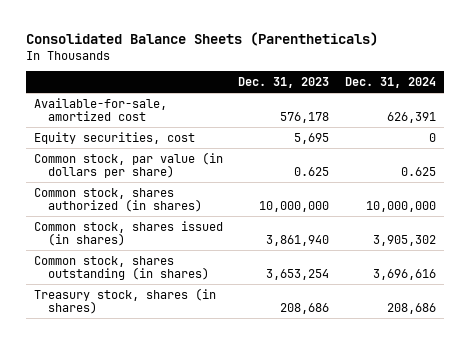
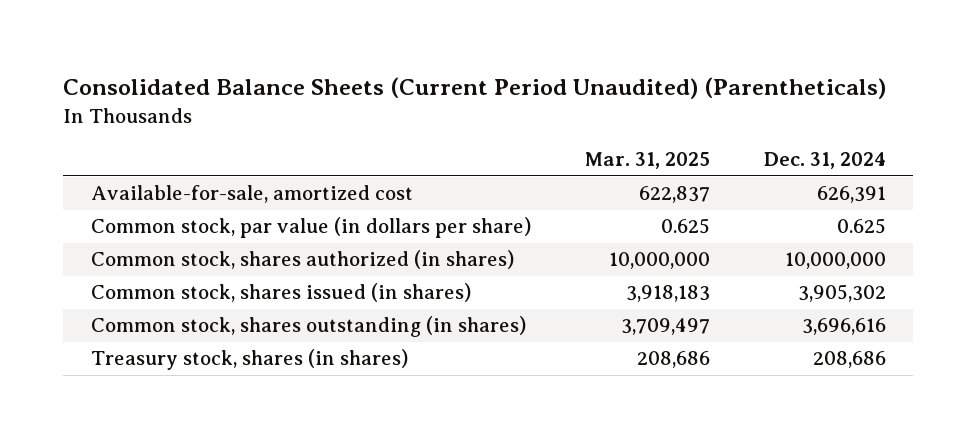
- Consolidated Balance Sheets (Parentheticals)
+ Consolidated Balance Sheets (Current Period Unaudited) (Parentheticals)
- | Dec. 31, 2023 | Dec. 31, 2024
+ | Mar. 31, 2025 | Dec. 31, 2024
- Equity securities, cost | 5,695 | 0

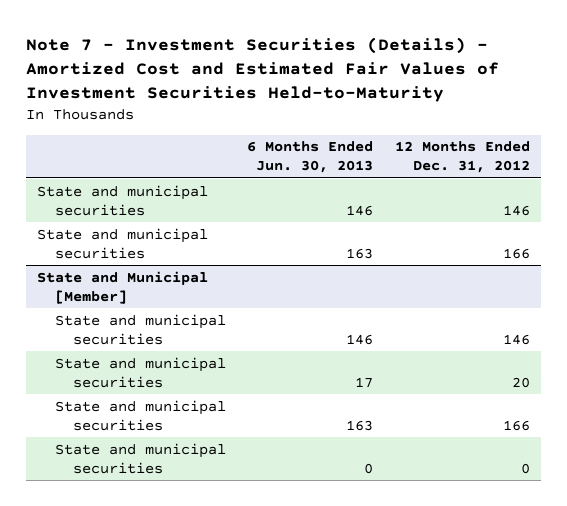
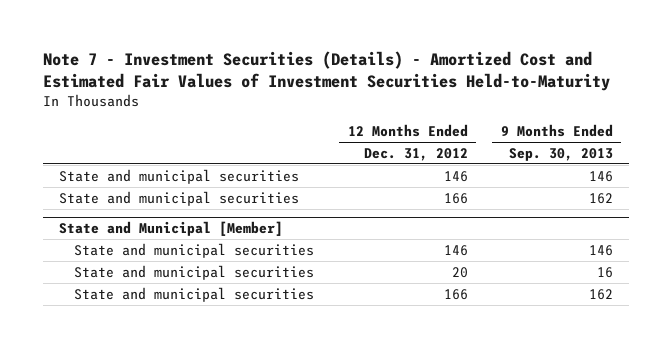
- | 6 Months Ended Jun. 30, 2013 | 12 Months Ended Dec. 31, 2012
+ | 12 Months Ended Dec. 31, 2012 | 9 Months Ended Sep. 30, 2013
@ State and Municipal [Member]
- State and municipal securities | 0 | 0

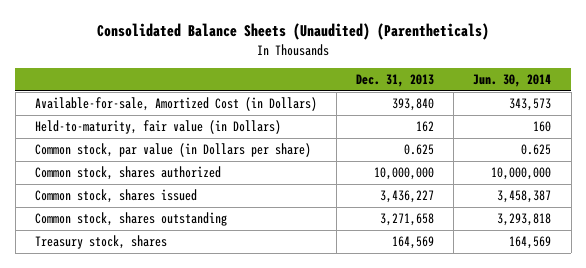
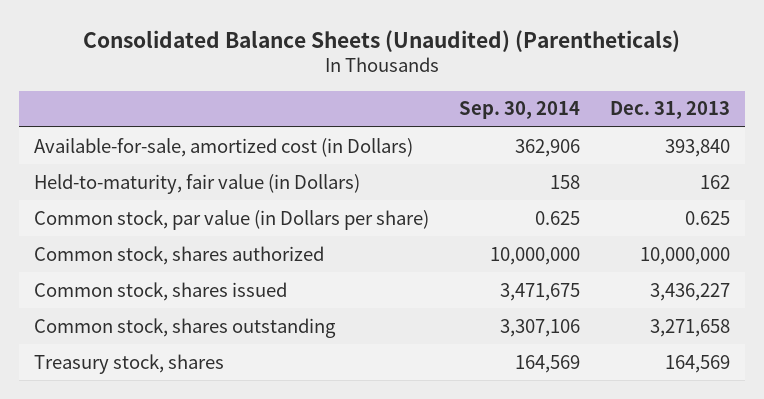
- | Dec. 31, 2013 | Jun. 30, 2014
+ | Sep. 30, 2014 | Dec. 31, 2013
- Available-for-sale, Amortized Cost (in Dollars) | 393,840 | 343,573
+ Available-for-sale, amortized cost (in Dollars) | 362,906 | 393,840

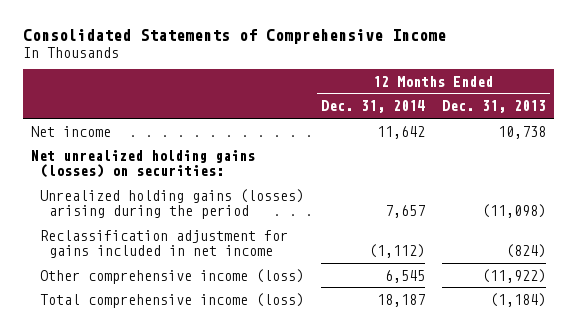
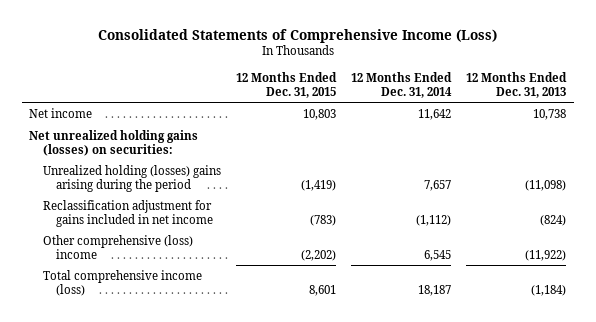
- Consolidated Statements of Comprehensive Income
+ Consolidated Statements of Comprehensive Income (Loss)
- | 12 Months Ended Dec. 31, 2014 | 12 Months Ended Dec. 31, 2013
+ | 12 Months Ended Dec. 31, 2015 | 12 Months Ended Dec. 31, 2014 | 12 Months Ended Dec. 31, 2013
- Unrealized holding gains (losses) arising during the period | 7,657 | (11,098)
+ Unrealized holding (losses) gains arising during the period | (1,419) | 7,657 | (11,098)
- Other comprehensive income (loss) | 6,545 | (11,922)
+ Other comprehensive (loss) income | (2,202) | 6,545 | (11,922)

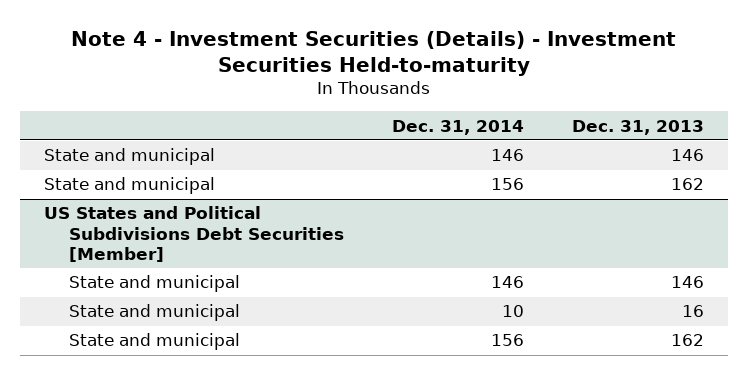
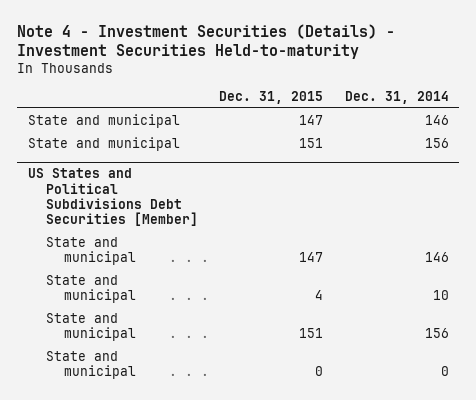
- | Dec. 31, 2014 | Dec. 31, 2013
+ | Dec. 31, 2015 | Dec. 31, 2014
@ US States and Political Subdivisions Debt Securities [Member]
+ State and municipal | 0 | 0

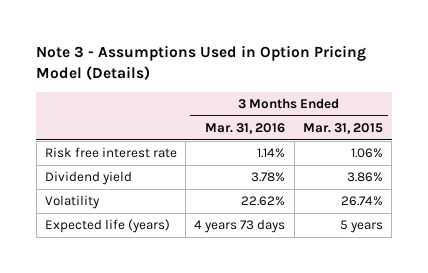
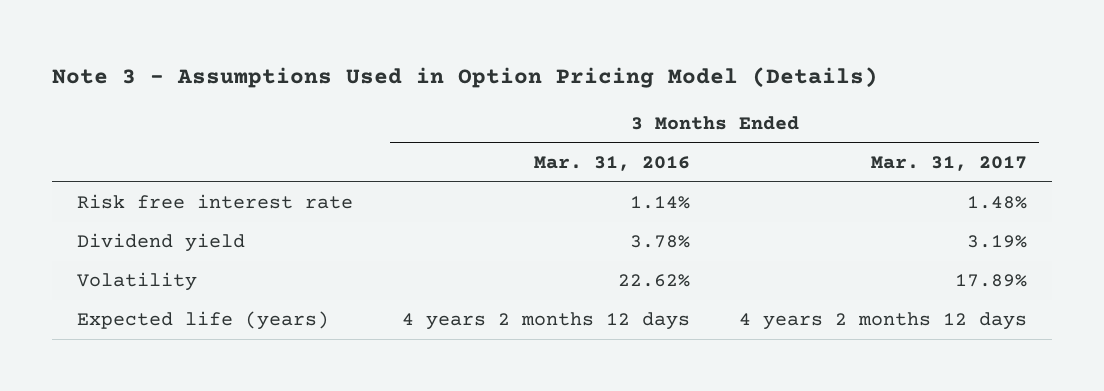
- | 3 Months Ended Mar. 31, 2016 | 3 Months Ended Mar. 31, 2015
+ | 3 Months Ended Mar. 31, 2016 | 3 Months Ended Mar. 31, 2017
- Expected life (years) | 4 years 73 days | 5 years
+ Expected life (years) | 4 years 2 months 12 days | 4 years 2 months 12 days

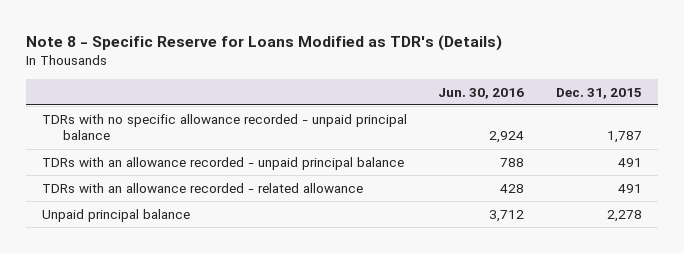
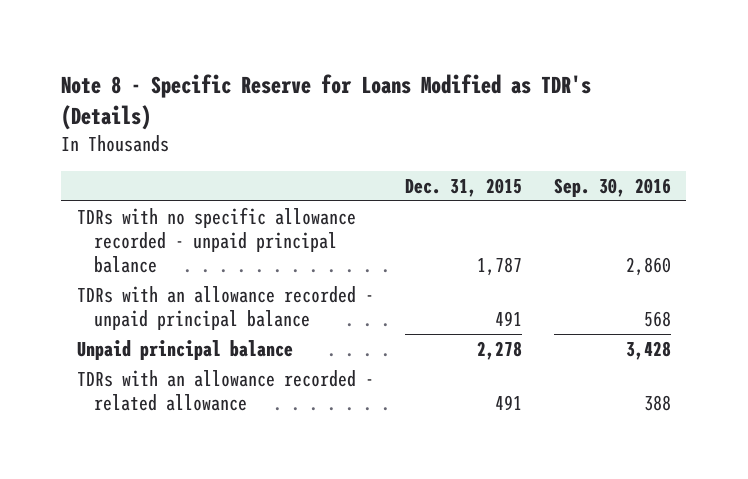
- | Jun. 30, 2016 | Dec. 31, 2015
+ | Dec. 31, 2015 | Sep. 30, 2016
moved down: TDRs with an allowance recorded - related allowance | 491 | 388

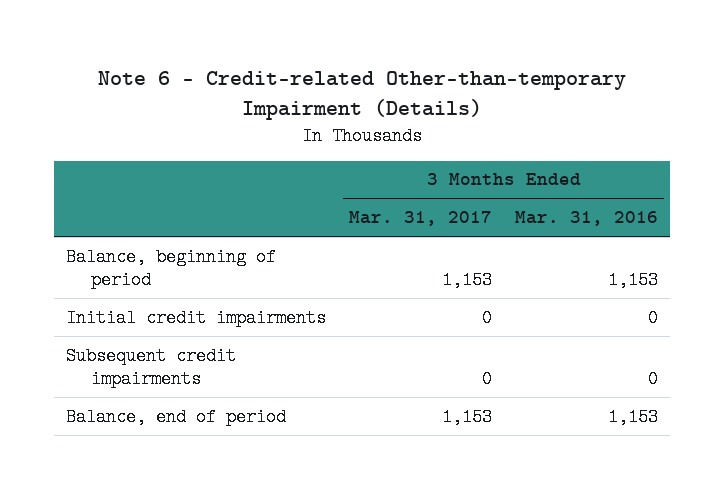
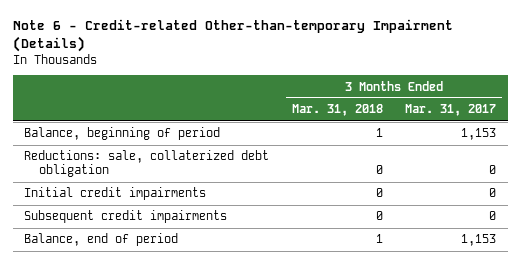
- | 3 Months Ended Mar. 31, 2017 | 3 Months Ended Mar. 31, 2016
+ | 3 Months Ended Mar. 31, 2018 | 3 Months Ended Mar. 31, 2017
+ Reductions: sale, collaterized debt obligation | 0 | 0

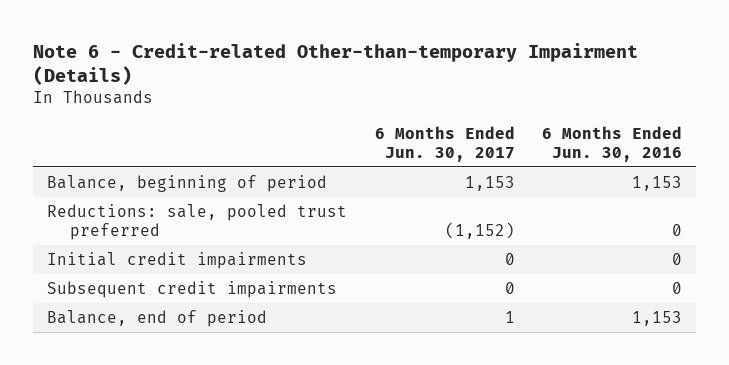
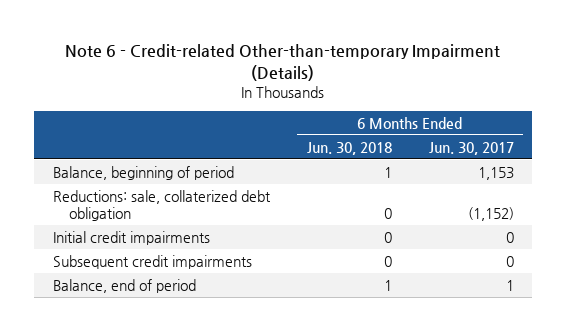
- | 6 Months Ended Jun. 30, 2017 | 6 Months Ended Jun. 30, 2016
+ | 6 Months Ended Jun. 30, 2018 | 6 Months Ended Jun. 30, 2017
- Reductions: sale, pooled trust preferred | (1,152) | 0
+ Reductions: sale, collaterized debt obligation | 0 | (1,152)

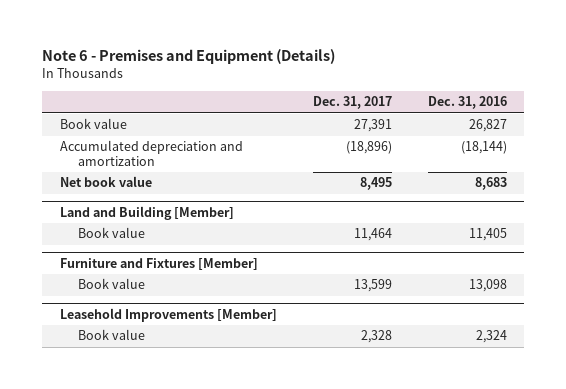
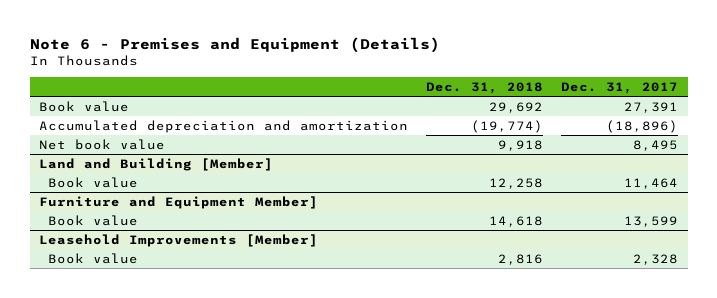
- | Dec. 31, 2017 | Dec. 31, 2016
+ | Dec. 31, 2018 | Dec. 31, 2017
- Furniture and Fixtures [Member]
+ Furniture and Equipment Member]

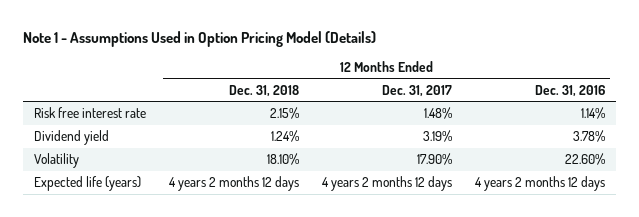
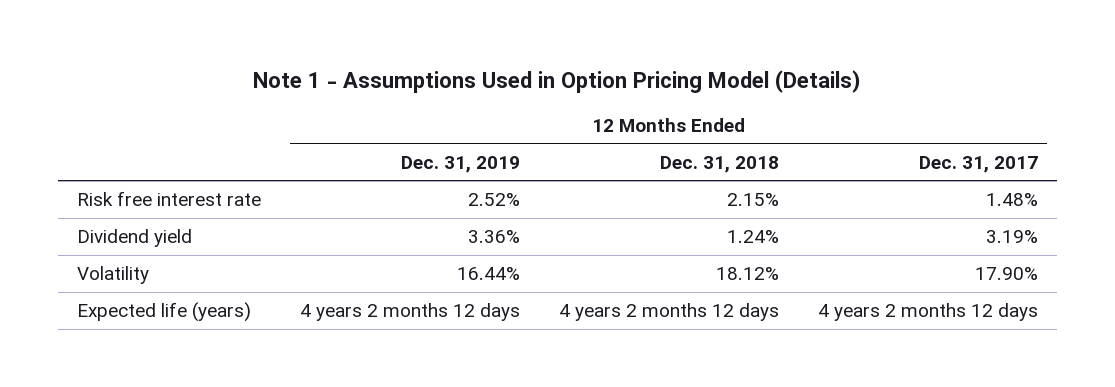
- | 12 Months Ended Dec. 31, 2018 | 12 Months Ended Dec. 31, 2017 | 12 Months Ended Dec. 31, 2016
+ | 12 Months Ended Dec. 31, 2019 | 12 Months Ended Dec. 31, 2018 | 12 Months Ended Dec. 31, 2017
- Volatility | 18.10% | 17.90% | 22.60%
+ Volatility | 16.44% | 18.12% | 17.90%

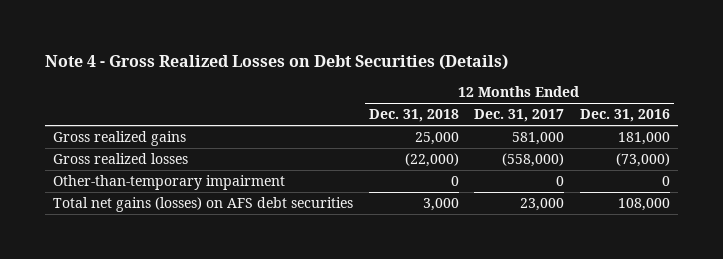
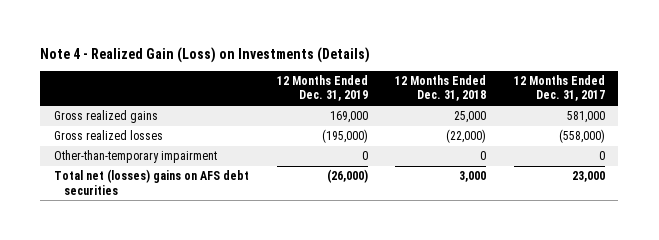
- Note 4 - Gross Realized Losses on Debt Securities (Details)
+ Note 4 - Realized Gain (Loss) on Investments (Details)
- | 12 Months Ended Dec. 31, 2018 | 12 Months Ended Dec. 31, 2017 | 12 Months Ended Dec. 31, 2016
+ | 12 Months Ended Dec. 31, 2019 | 12 Months Ended Dec. 31, 2018 | 12 Months Ended Dec. 31, 2017
- Total net gains (losses) on AFS debt securities | 3,000 | 23,000 | 108,000
+ Total net (losses) gains on AFS debt securities | (26,000) | 3,000 | 23,000

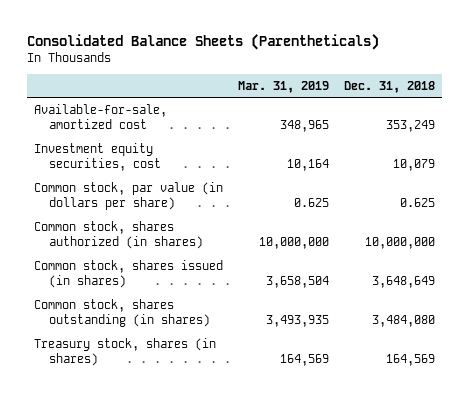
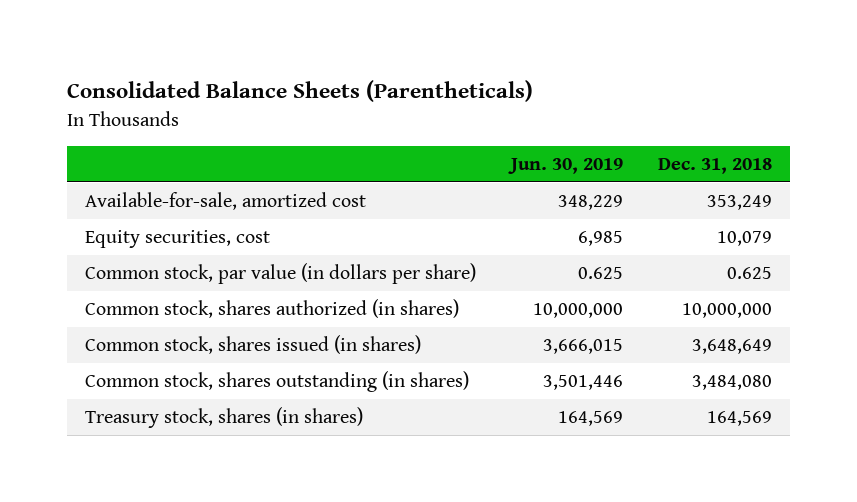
- | Mar. 31, 2019 | Dec. 31, 2018
+ | Jun. 30, 2019 | Dec. 31, 2018
- Investment equity securities, cost | 10,164 | 10,079
+ Equity securities, cost | 6,985 | 10,079

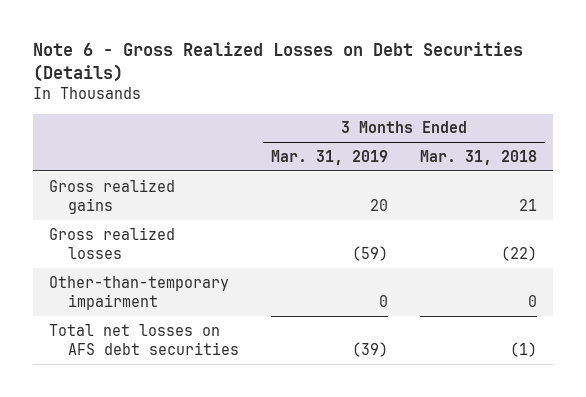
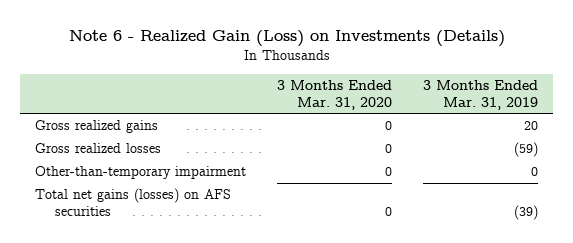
- Note 6 - Gross Realized Losses on Debt Securities (Details)
+ Note 6 - Realized Gain (Loss) on Investments (Details)
- | 3 Months Ended Mar. 31, 2019 | 3 Months Ended Mar. 31, 2018
+ | 3 Months Ended Mar. 31, 2020 | 3 Months Ended Mar. 31, 2019
- Total net losses on AFS debt securities | (39) | (1)
+ Total net gains (losses) on AFS securities | 0 | (39)

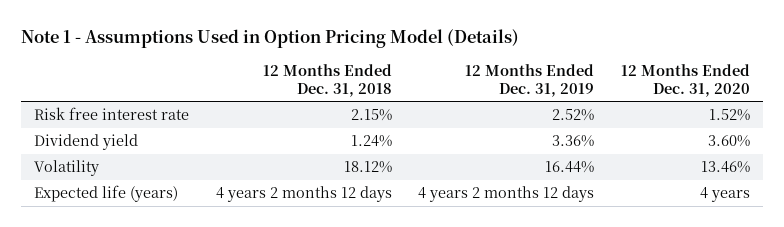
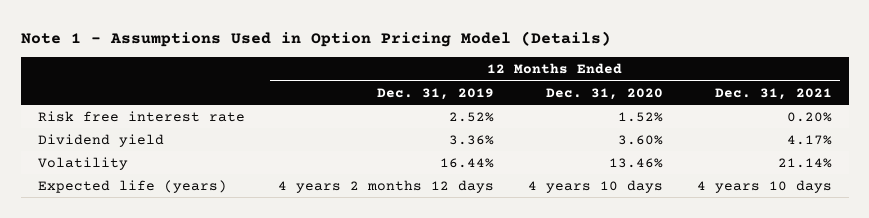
- | 12 Months Ended Dec. 31, 2018 | 12 Months Ended Dec. 31, 2019 | 12 Months Ended Dec. 31, 2020
+ | 12 Months Ended Dec. 31, 2019 | 12 Months Ended Dec. 31, 2020 | 12 Months Ended Dec. 31, 2021
- Expected life (years) | 4 years 2 months 12 days | 4 years 2 months 12 days | 4 years
+ Expected life (years) | 4 years 2 months 12 days | 4 years 10 days | 4 years 10 days

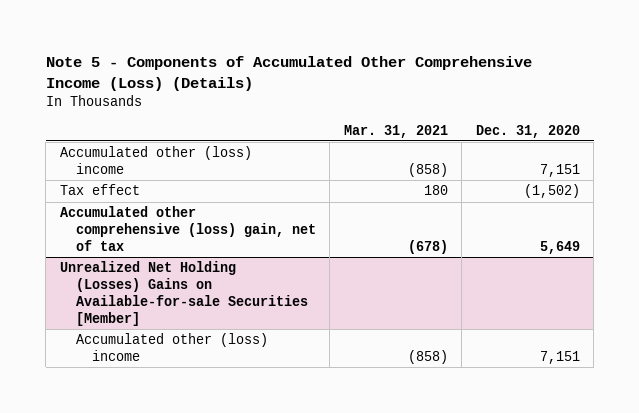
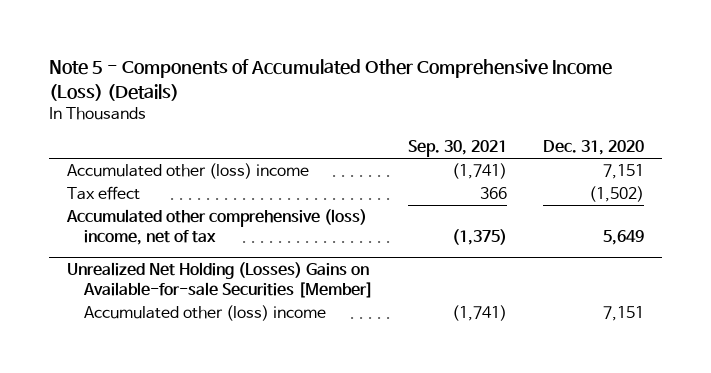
- | Mar. 31, 2021 | Dec. 31, 2020
+ | Sep. 30, 2021 | Dec. 31, 2020
- Accumulated other comprehensive (loss) gain, net of tax | (678) | 5,649
+ Accumulated other comprehensive (loss) income, net of tax | (1,375) | 5,649

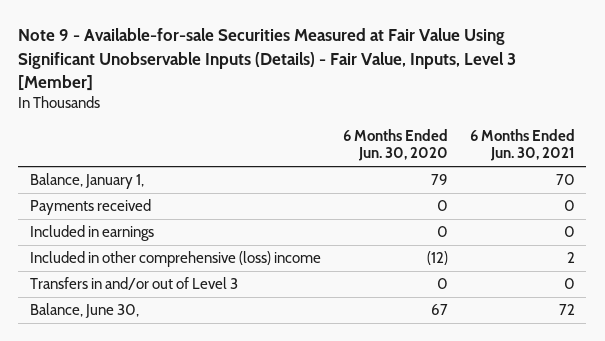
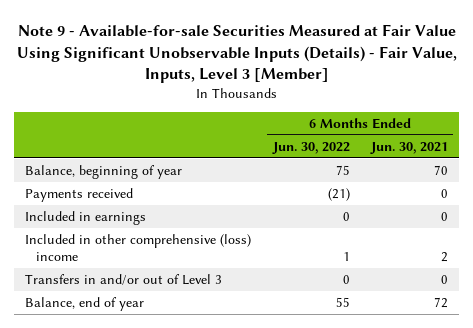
- | 6 Months Ended Jun. 30, 2020 | 6 Months Ended Jun. 30, 2021
+ | 6 Months Ended Jun. 30, 2022 | 6 Months Ended Jun. 30, 2021
- Balance, January 1, | 79 | 70
+ Balance, beginning of year | 75 | 70
- Balance, June 30, | 67 | 72
+ Balance, end of year | 55 | 72

